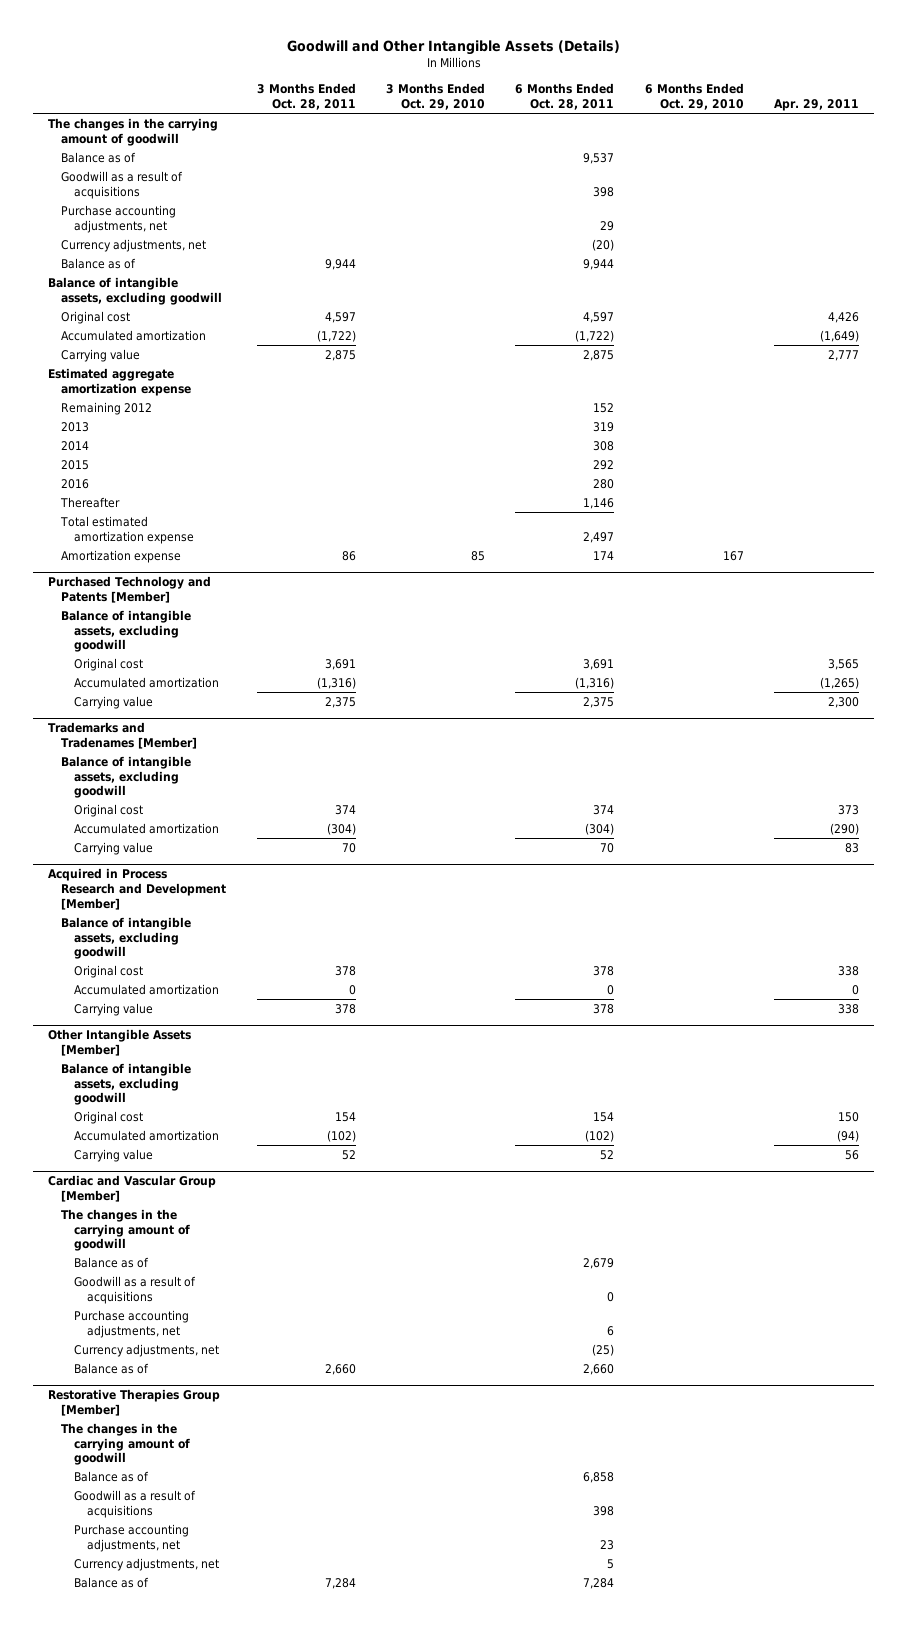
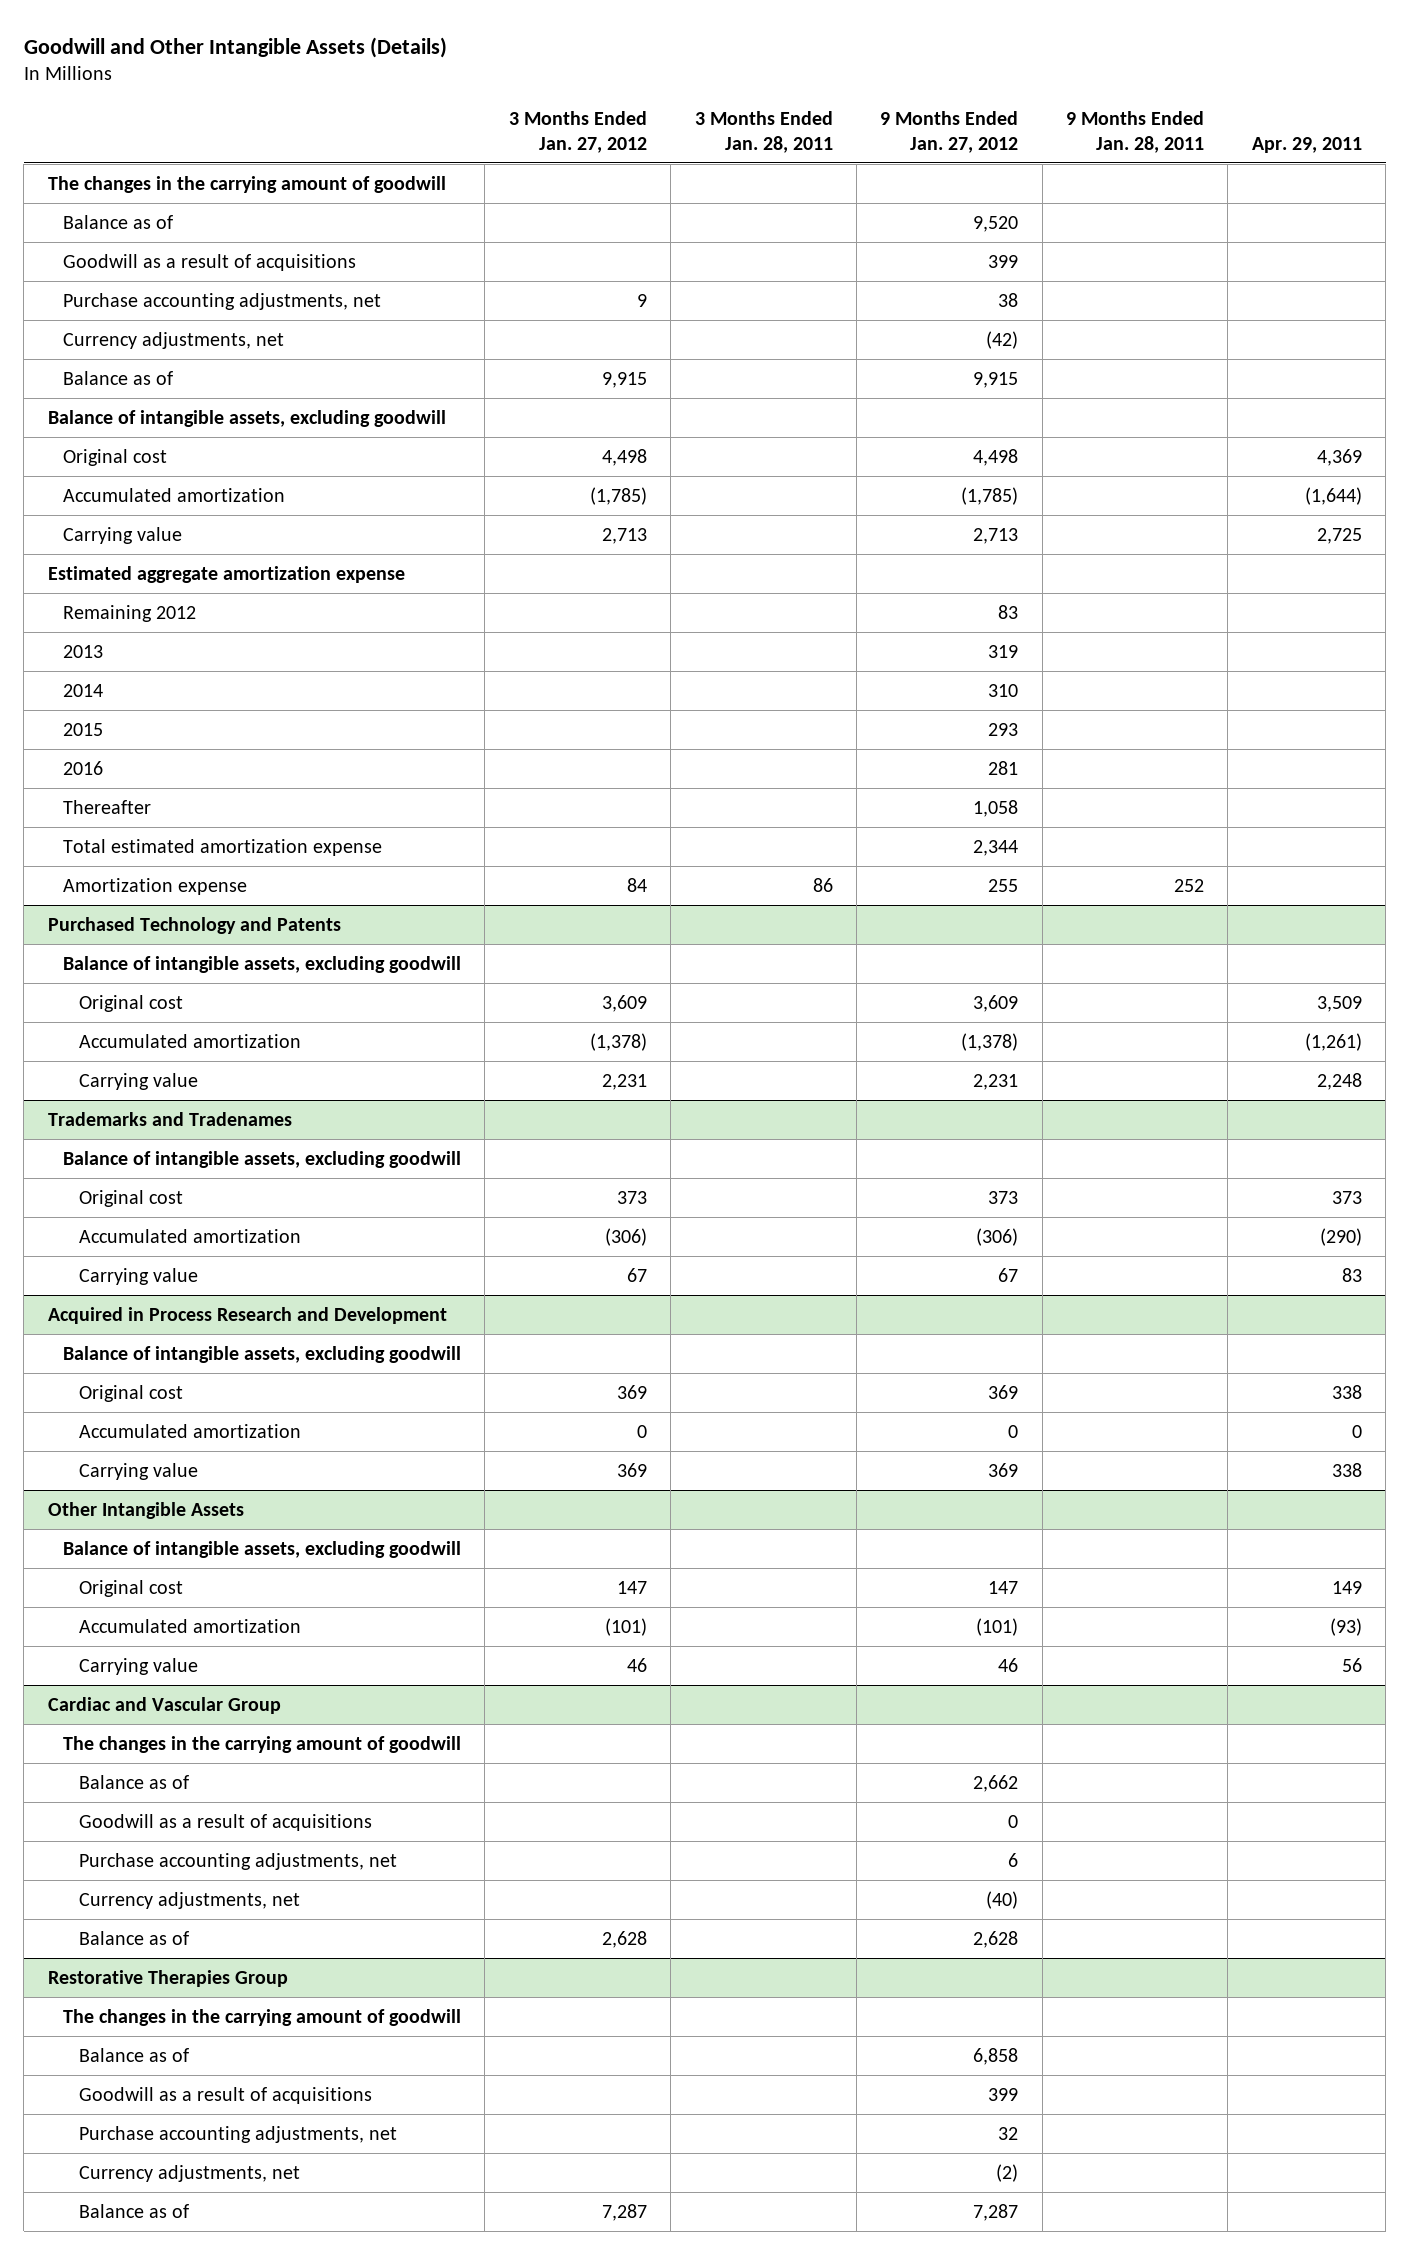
- | 3 Months Ended Oct. 28, 2011 | 3 Months Ended Oct. 29, 2010 | 6 Months Ended Oct. 28, 2011 | 6 Months Ended Oct. 29, 2010 | Apr. 29, 2011
+ | 3 Months Ended Jan. 27, 2012 | 3 Months Ended Jan. 28, 2011 | 9 Months Ended Jan. 27, 2012 | 9 Months Ended Jan. 28, 2011 | Apr. 29, 2011
- Original cost | 4,597 | | 4,597 | | 4,426
- Accumulated amortization | (1,722) | | (1,722) | | (1,649)
- Carrying value | 2,875 | | 2,875 | | 2,777
+ Original cost | 4,498 | | 4,498 | | 4,369
+ Accumulated amortization | (1,785) | | (1,785) | | (1,644)
+ Carrying value | 2,713 | | 2,713 | | 2,725
- Purchased Technology and Patents [Member]
+ Purchased Technology and Patents
- Original cost | 3,691 | | 3,691 | | 3,565
- Accumulated amortization | (1,316) | | (1,316) | | (1,265)
- Carrying value | 2,375 | | 2,375 | | 2,300
- Trademarks and Tradenames [Member]
+ Original cost | 3,609 | | 3,609 | | 3,509
+ Accumulated amortization | (1,378) | | (1,378) | | (1,261)
+ Carrying value | 2,231 | | 2,231 | | 2,248
+ Trademarks and Tradenames
- Acquired in Process Research and Development [Member]
+ Acquired in Process Research and Development
- Other Intangible Assets [Member]
+ Other Intangible Assets
- Original cost | 154 | | 154 | | 150
- Accumulated amortization | (102) | | (102) | | (94)
+ Original cost | 147 | | 147 | | 149
+ Accumulated amortization | (101) | | (101) | | (93)
- Cardiac and Vascular Group [Member]
+ Cardiac and Vascular Group
- Restorative Therapies Group [Member]
+ Restorative Therapies Group

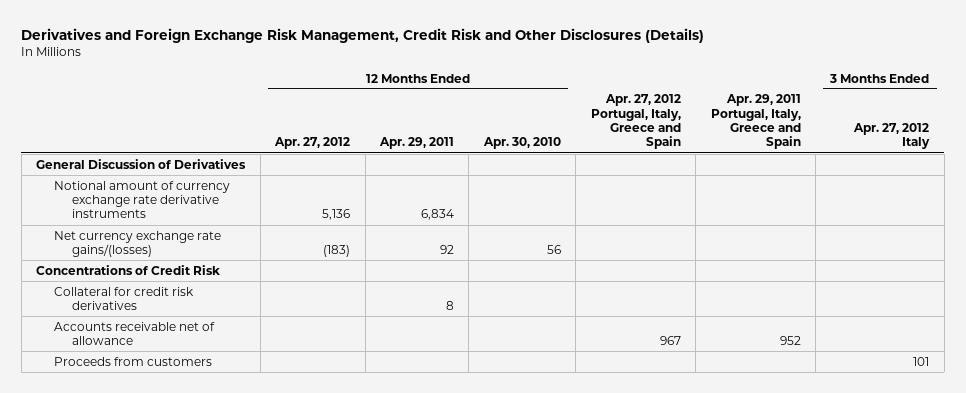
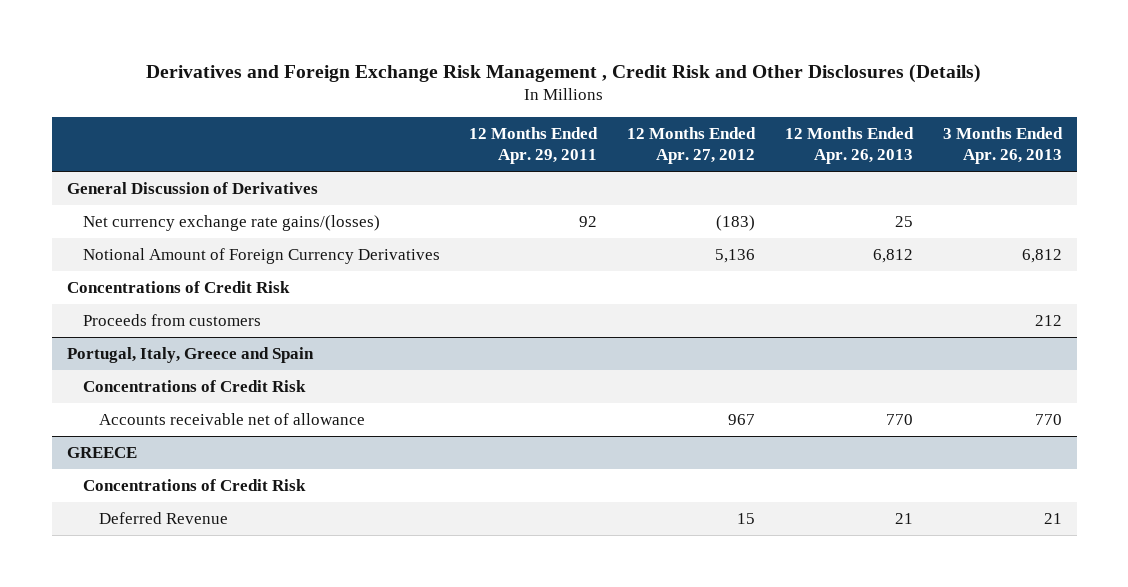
- Derivatives and Foreign Exchange Risk Management, Credit Risk and Other Disclosures (Details)
+ Derivatives and Foreign Exchange Risk Management , Credit Risk and Other Disclosures (Details)
- | 12 Months Ended Apr. 27, 2012 | 12 Months Ended Apr. 29, 2011 | 12 Months Ended Apr. 30, 2010 | Apr. 27, 2012 Portugal, Italy, Greece and Spain | Apr. 29, 2011 Portugal, Italy, Greece and Spain | 3 Months Ended Apr. 27, 2012 Italy
+ | 12 Months Ended Apr. 29, 2011 | 12 Months Ended Apr. 27, 2012 | 12 Months Ended Apr. 26, 2013 | 3 Months Ended Apr. 26, 2013
- Notional amount of currency exchange rate derivative instruments | 5,136 | 6,834 | | | |
+ Notional Amount of Foreign Currency Derivatives | | 5,136 | 6,812 | 6,812
- Collateral for credit risk derivatives | | 8 | | | |
- Accounts receivable net of allowance | | | | 967 | 952 |
+ Portugal, Italy, Greece and Spain
+ Concentrations of Credit Risk
+ Accounts receivable net of allowance | | 967 | 770 | 770
+ GREECE
+ Concentrations of Credit Risk
+ Deferred Revenue | | 15 | 21 | 21

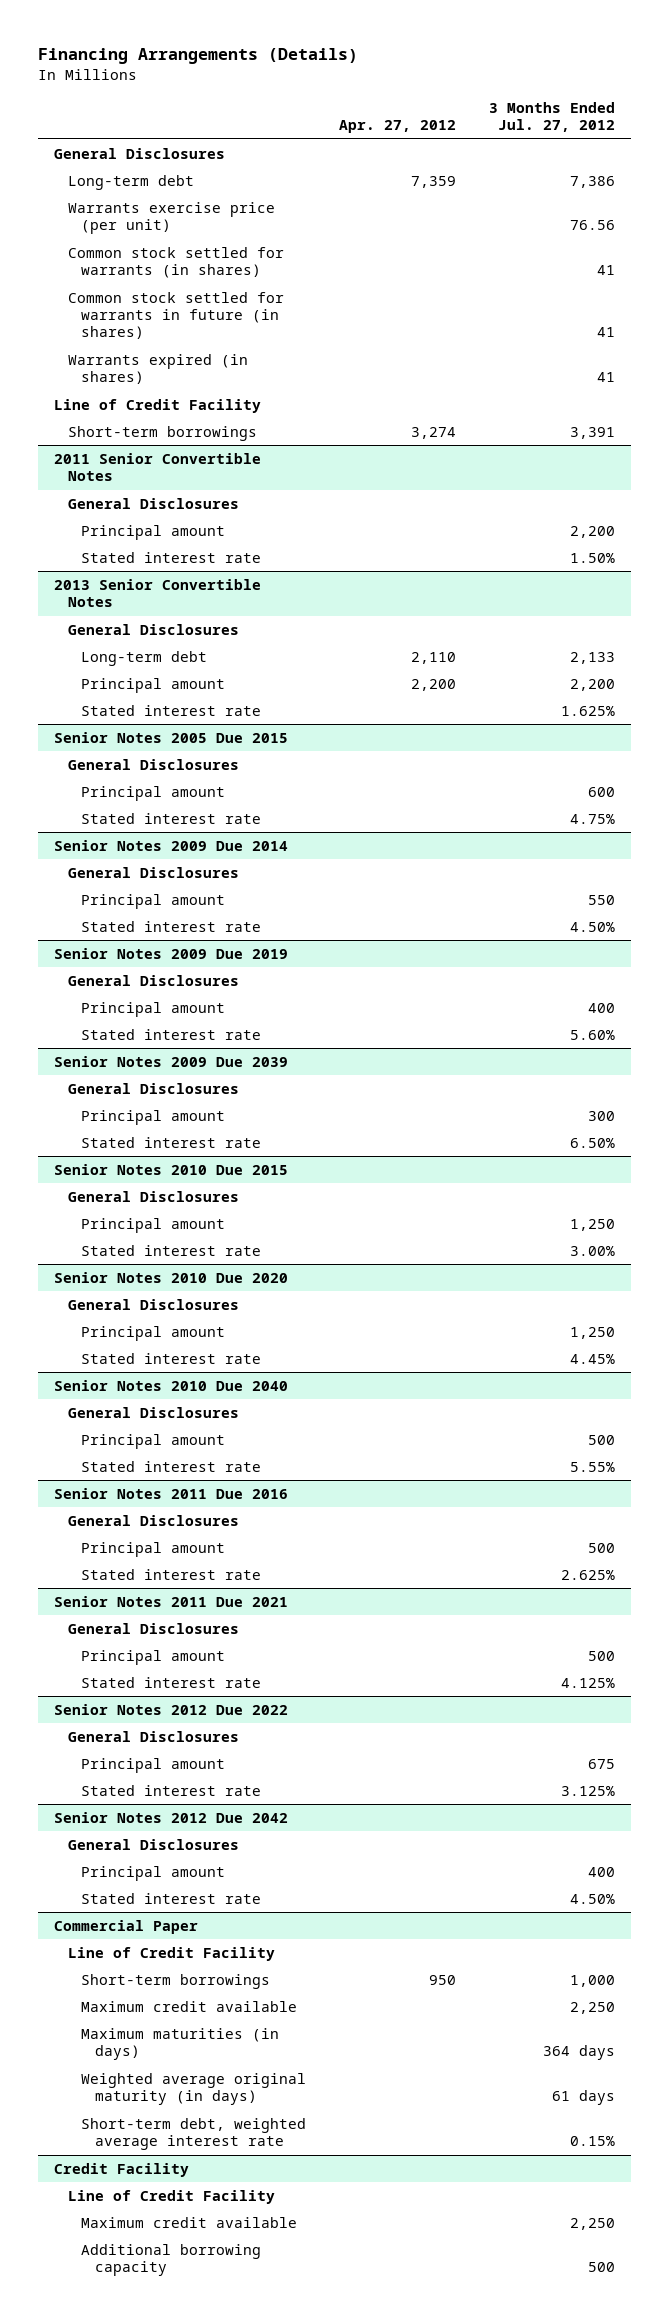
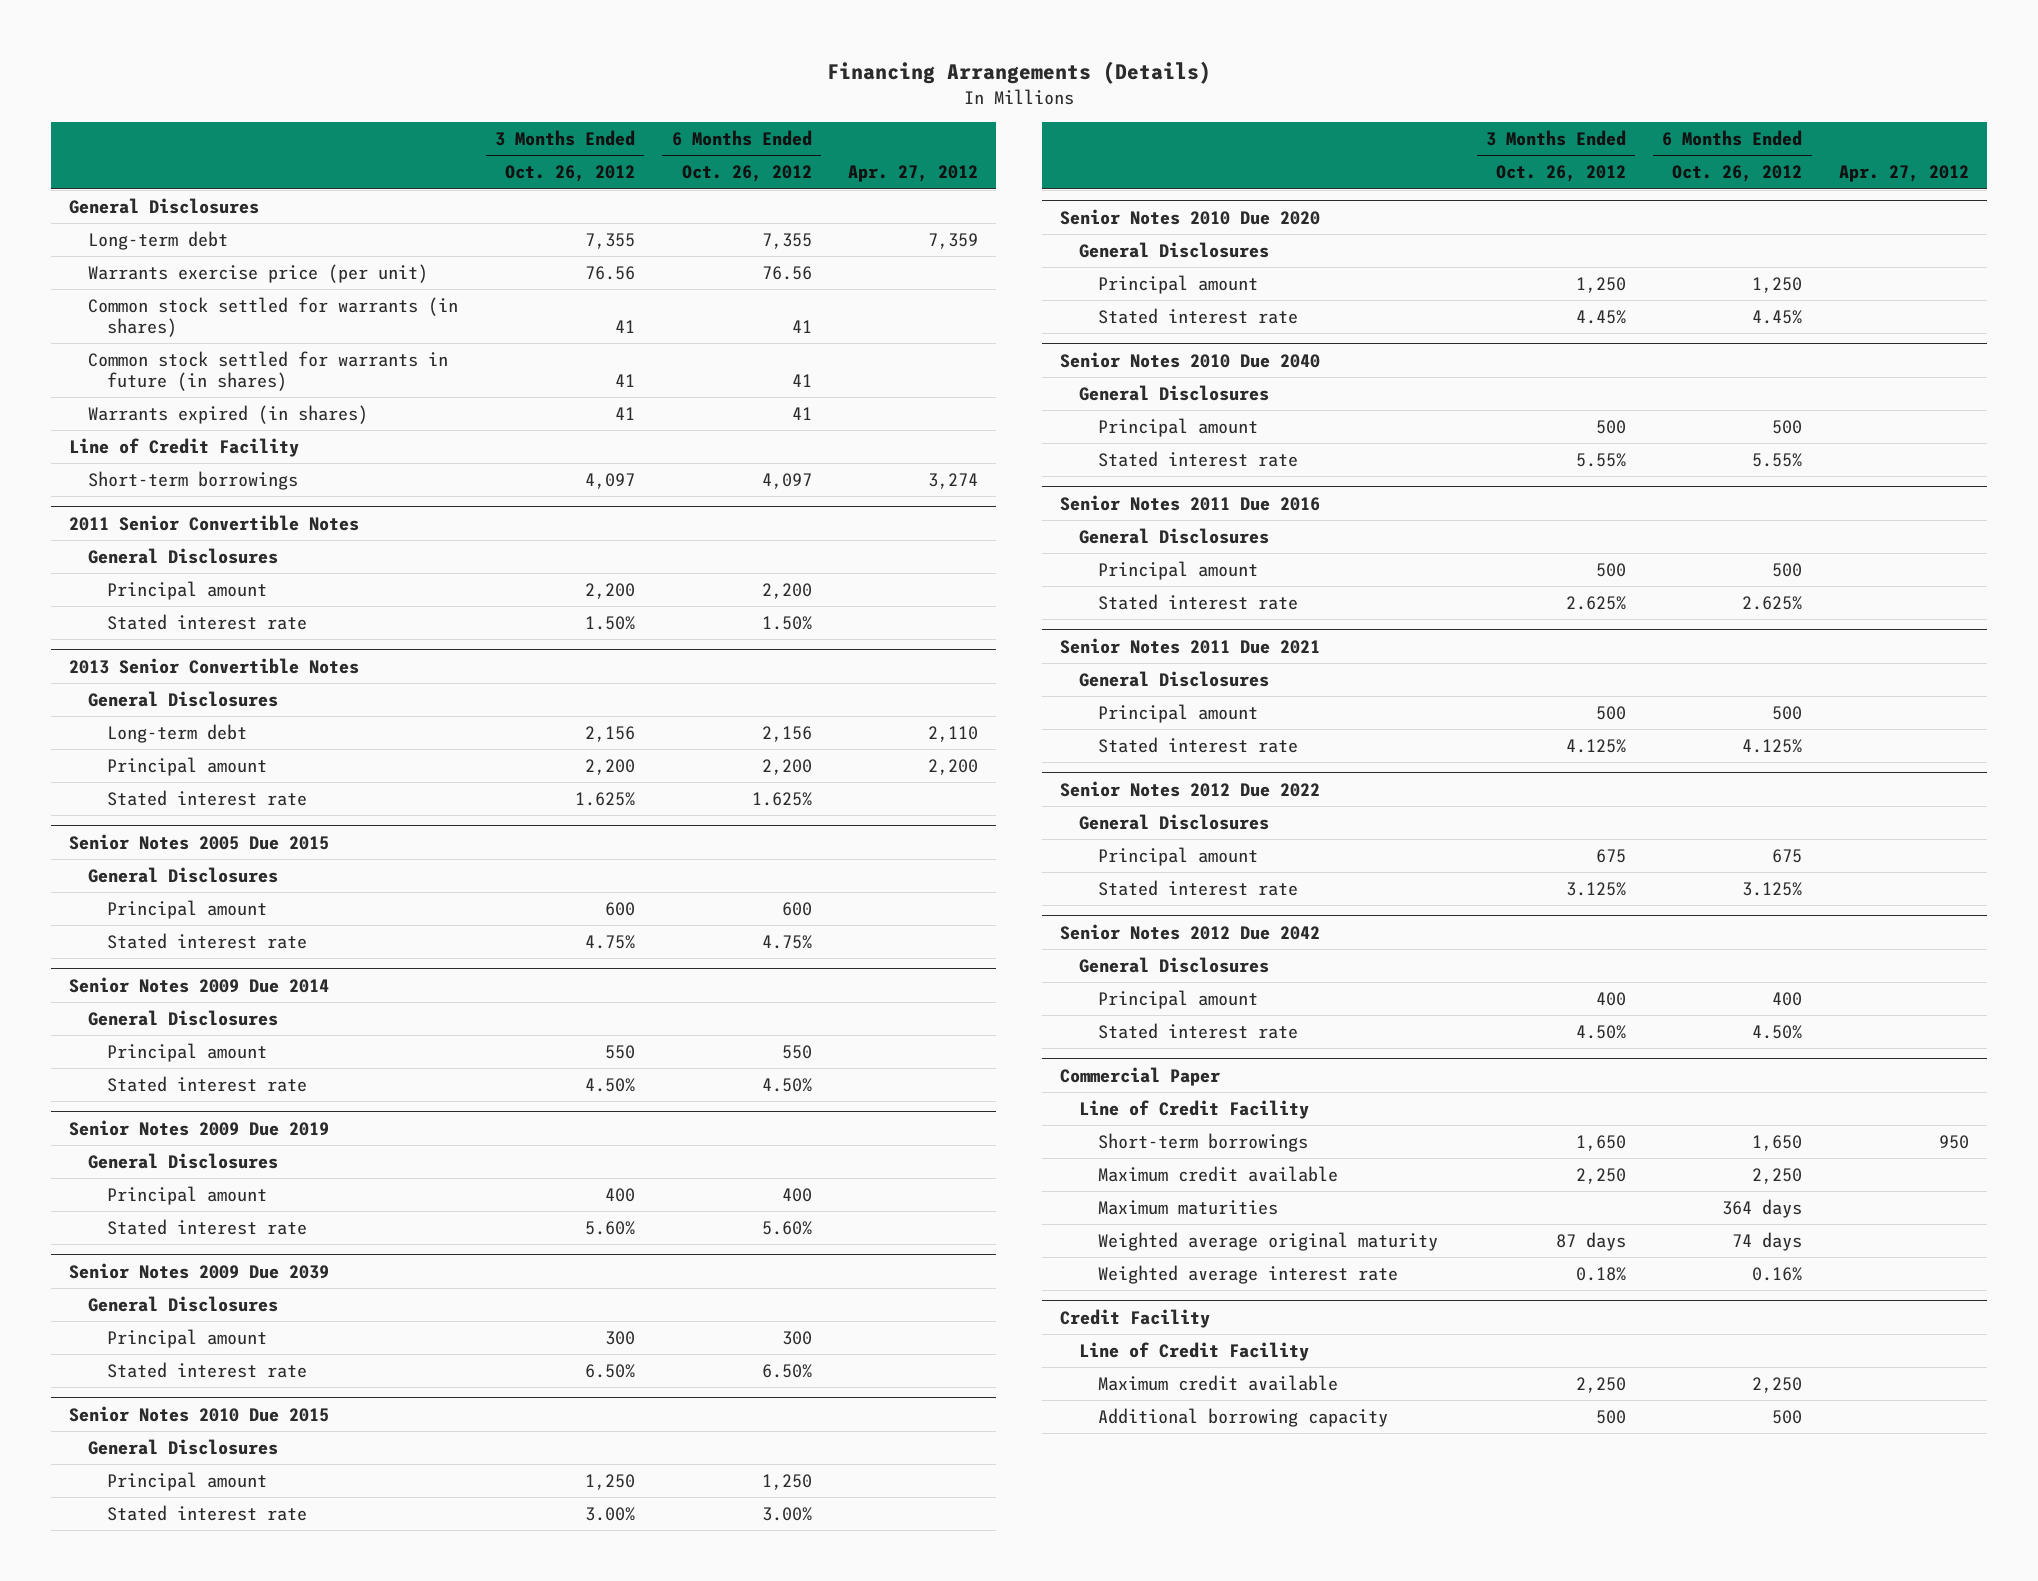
- | Apr. 27, 2012 | 3 Months Ended Jul. 27, 2012
+ | 3 Months Ended Oct. 26, 2012 | 6 Months Ended Oct. 26, 2012 | Apr. 27, 2012
@ Commercial Paper
- Maximum maturities (in days) | | 364 days
- Weighted average original maturity (in days) | | 61 days
- Short-term debt, weighted average interest rate | | 0.15%
+ Maximum maturities | | 364 days |
+ Weighted average original maturity | 87 days | 74 days |
+ Weighted average interest rate | 0.18% | 0.16% |

